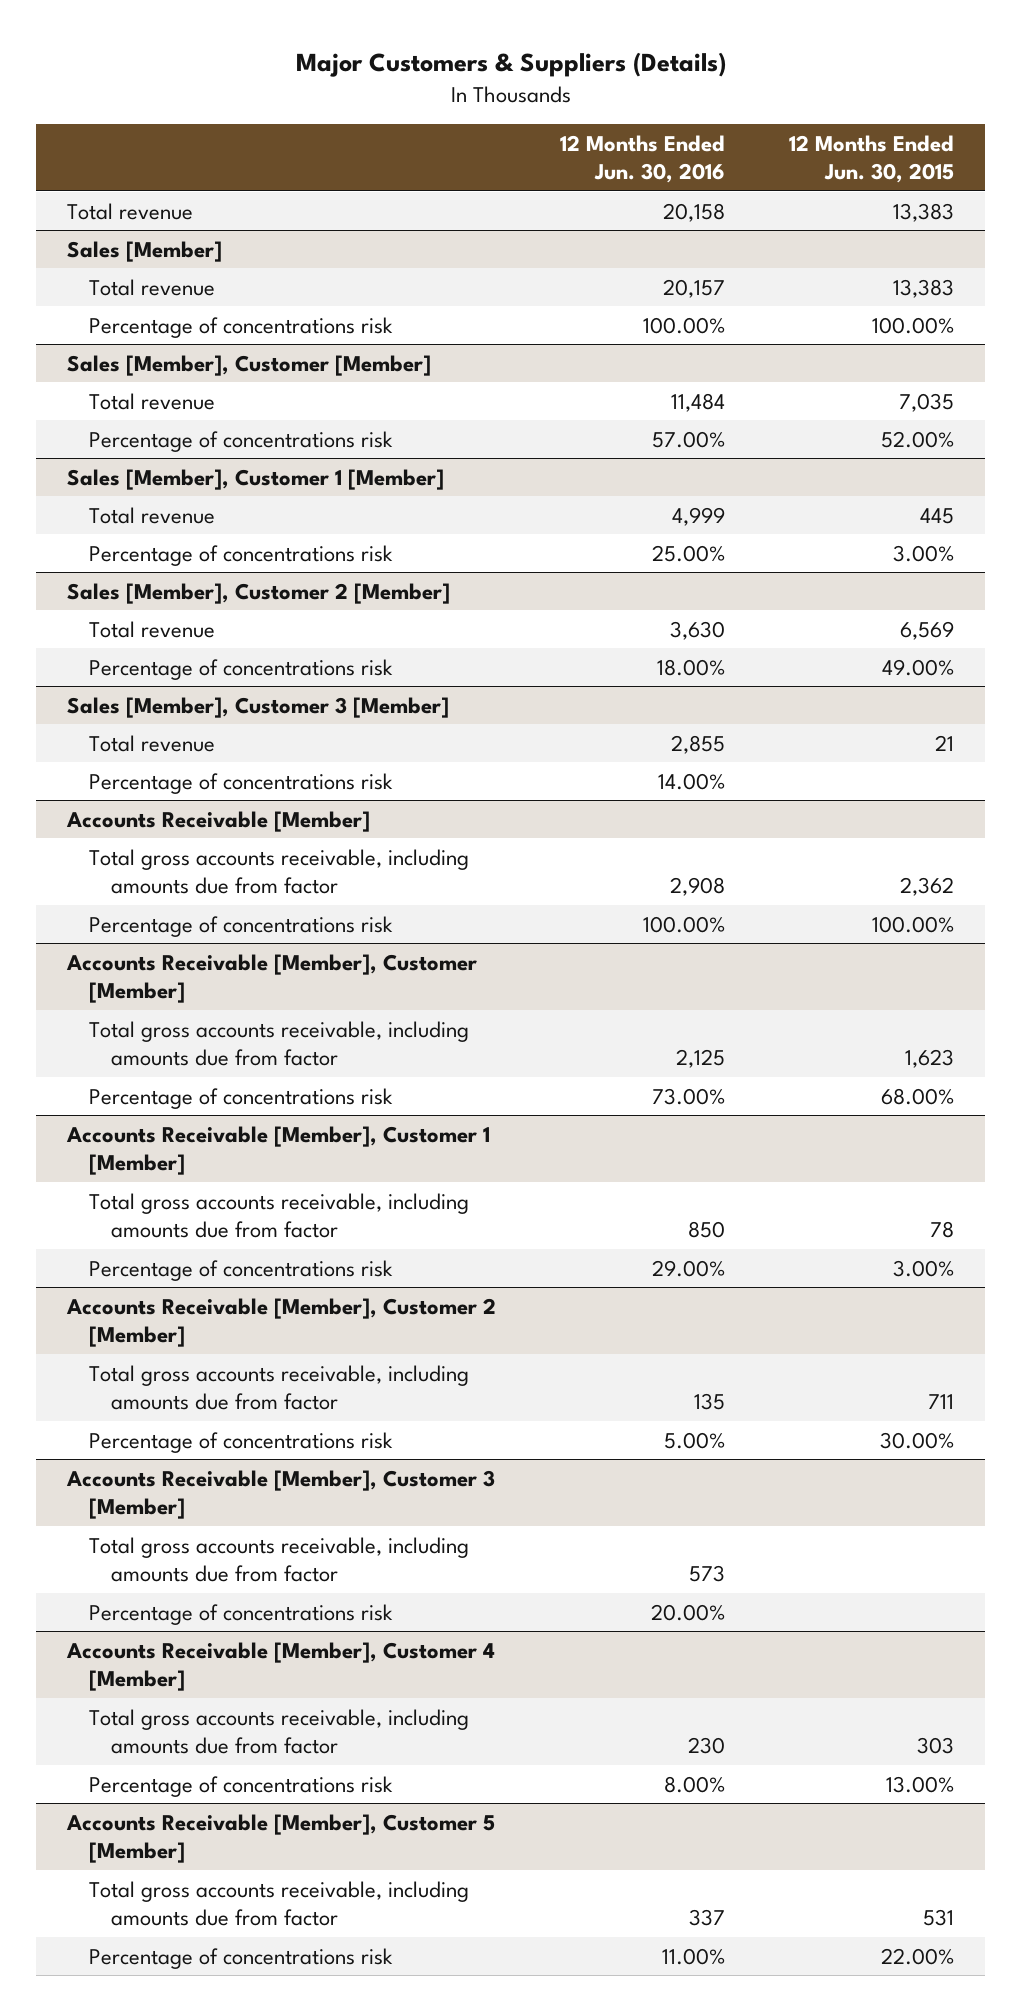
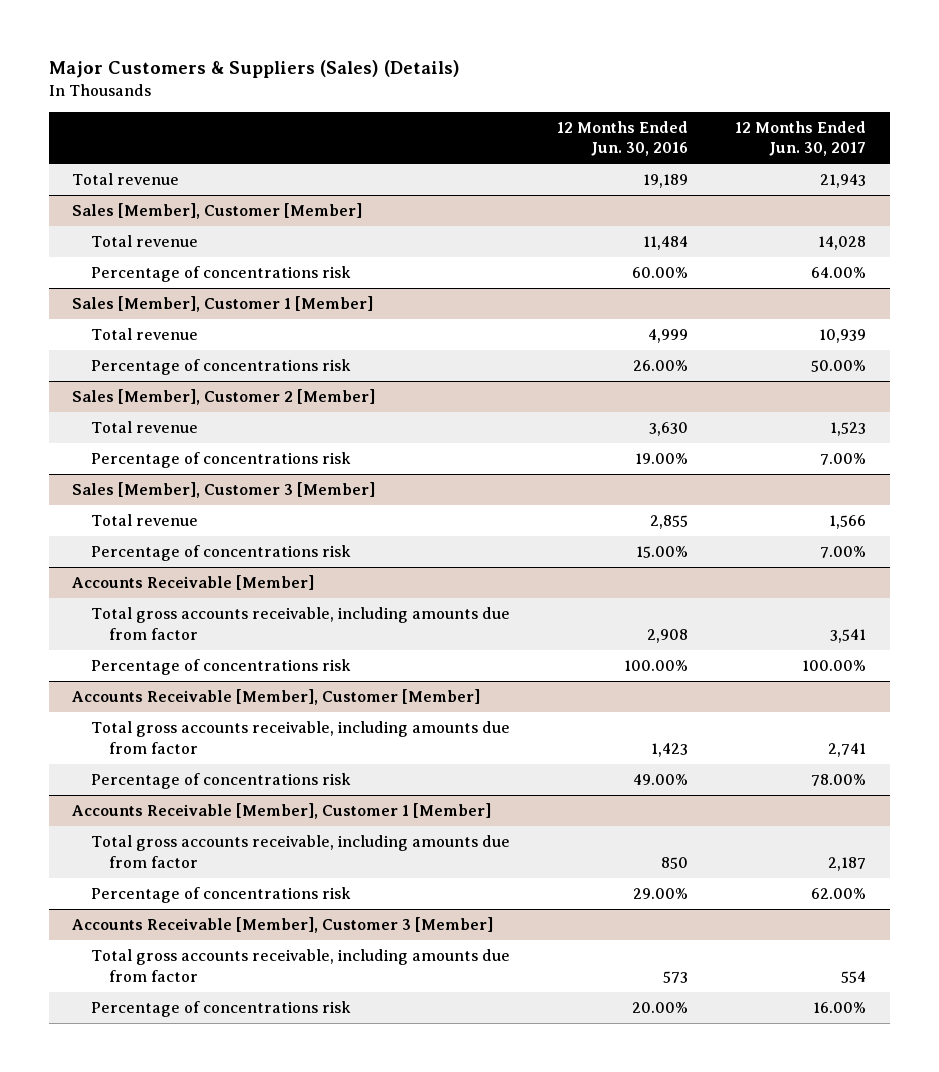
- Major Customers & Suppliers (Details)
+ Major Customers & Suppliers (Sales) (Details)
- | 12 Months Ended Jun. 30, 2016 | 12 Months Ended Jun. 30, 2015
+ | 12 Months Ended Jun. 30, 2016 | 12 Months Ended Jun. 30, 2017
- Total revenue | 20,158 | 13,383
- Sales [Member]
- Total revenue | 20,157 | 13,383
- Percentage of concentrations risk | 100.00% | 100.00%
+ Total revenue | 19,189 | 21,943
@ Sales [Member], Customer [Member]
- Percentage of concentrations risk | 57.00% | 52.00%
+ Percentage of concentrations risk | 60.00% | 64.00%
@ Sales [Member], Customer 1 [Member]
- Percentage of concentrations risk | 25.00% | 3.00%
+ Percentage of concentrations risk | 26.00% | 50.00%
@ Sales [Member], Customer 2 [Member]
- Percentage of concentrations risk | 18.00% | 49.00%
+ Percentage of concentrations risk | 19.00% | 7.00%
@ Sales [Member], Customer 3 [Member]
- Percentage of concentrations risk | 14.00% |
+ Percentage of concentrations risk | 15.00% | 7.00%
@ Accounts Receivable [Member], Customer [Member]
- Total gross accounts receivable, including amounts due from factor | 2,125 | 1,623
- Percentage of concentrations risk | 73.00% | 68.00%
+ Total gross accounts receivable, including amounts due from factor | 1,423 | 2,741
+ Percentage of concentrations risk | 49.00% | 78.00%
- Accounts Receivable [Member], Customer 2 [Member]
- Total gross accounts receivable, including amounts due from factor | 135 | 711
- Percentage of concentrations risk | 5.00% | 30.00%
- Accounts Receivable [Member], Customer 4 [Member]
- Total gross accounts receivable, including amounts due from factor | 230 | 303
- Percentage of concentrations risk | 8.00% | 13.00%
- Accounts Receivable [Member], Customer 5 [Member]
- Total gross accounts receivable, including amounts due from factor | 337 | 531
- Percentage of concentrations risk | 11.00% | 22.00%

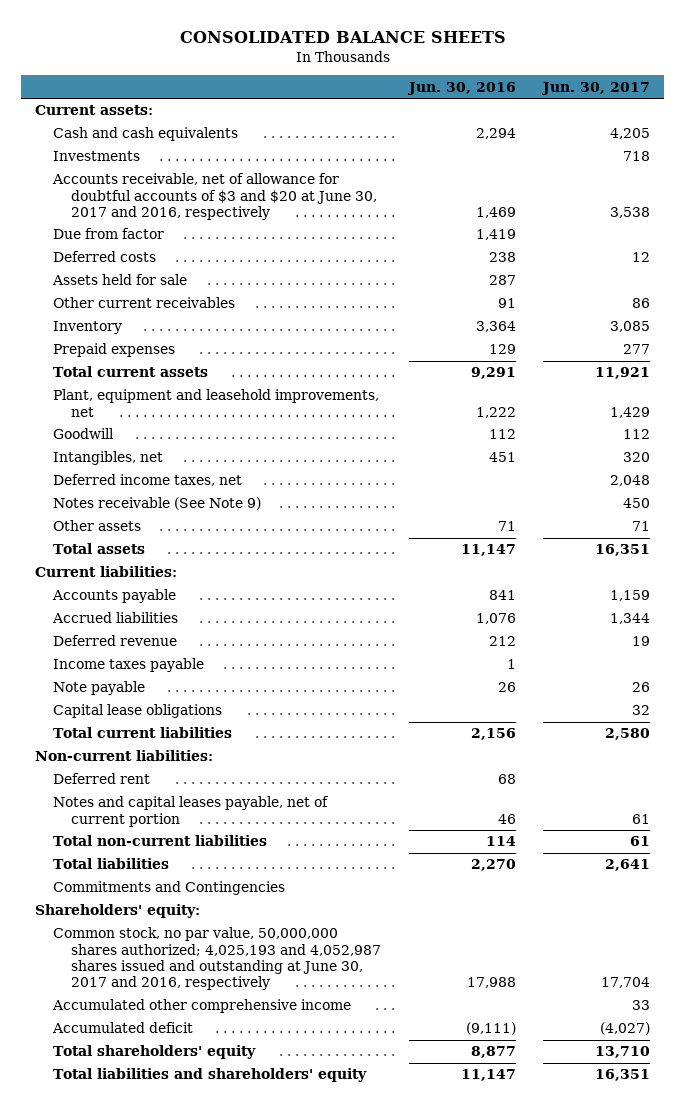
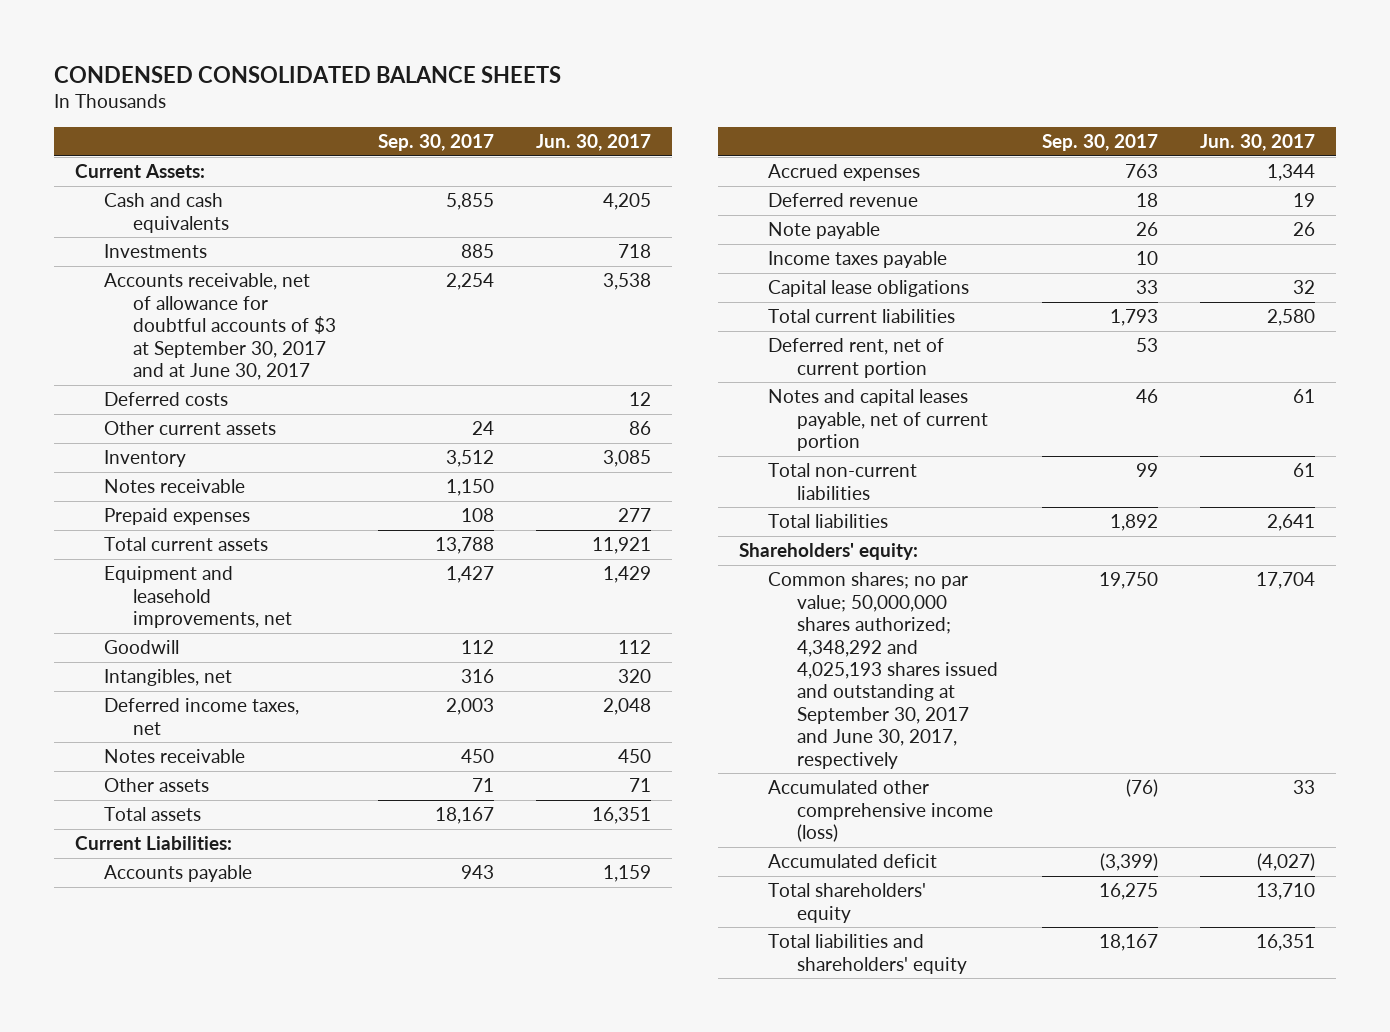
- CONSOLIDATED BALANCE SHEETS
+ CONDENSED CONSOLIDATED BALANCE SHEETS
- | Jun. 30, 2016 | Jun. 30, 2017
+ | Sep. 30, 2017 | Jun. 30, 2017
- Current assets:
+ Current Assets:
- Accounts receivable, net of allowance for doubtful accounts of $3 and $20 at June 30, 2017 and 2016, respectively | 1,469 | 3,538
- Due from factor | 1,419 |
+ Accounts receivable, net of allowance for doubtful accounts of $3 at September 30, 2017 and at June 30, 2017 | 2,254 | 3,538
- Assets held for sale | 287 |
- Other current receivables | 91 | 86
+ Other current assets | 24 | 86
+ Notes receivable | 1,150 |
- Plant, equipment and leasehold improvements, net | 1,222 | 1,429
+ Equipment and leasehold improvements, net | 1,427 | 1,429
- Notes receivable (See Note 9) | | 450
+ Notes receivable | 450 | 450
- Current liabilities:
+ Current Liabilities:
- Accrued liabilities | 1,076 | 1,344
+ Accrued expenses | 763 | 1,344
moved down: Income taxes payable | 10 |
- Non-current liabilities:
- Deferred rent | 68 |
+ Deferred rent, net of current portion | 53 |
- Commitments and Contingencies
- Common stock, no par value, 50,000,000 shares authorized; 4,025,193 and 4,052,987 shares issued and outstanding at June 30, 2017 and 2016, respectively | 17,988 | 17,704
- Accumulated other comprehensive income | | 33
+ Common shares; no par value; 50,000,000 shares authorized; 4,348,292 and 4,025,193 shares issued and outstanding at September 30, 2017 and June 30, 2017, respectively | 19,750 | 17,704
+ Accumulated other comprehensive income (loss) | (76) | 33

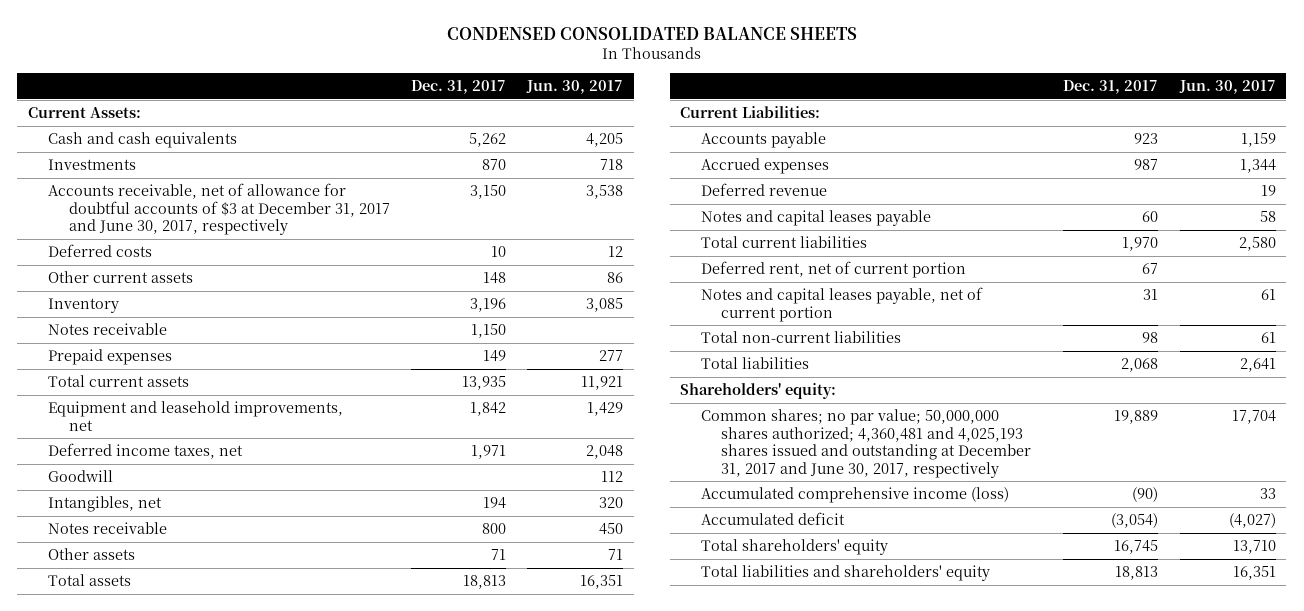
- | Sep. 30, 2017 | Jun. 30, 2017
+ | Dec. 31, 2017 | Jun. 30, 2017
- Accounts receivable, net of allowance for doubtful accounts of $3 at September 30, 2017 and at June 30, 2017 | 2,254 | 3,538
+ Accounts receivable, net of allowance for doubtful accounts of $3 at December 31, 2017 and June 30, 2017, respectively | 3,150 | 3,538
moved up: Deferred income taxes, net | 1,971 | 2,048
- Note payable | 26 | 26
- Income taxes payable | 10 |
- Capital lease obligations | 33 | 32
+ Notes and capital leases payable | 60 | 58
- Common shares; no par value; 50,000,000 shares authorized; 4,348,292 and 4,025,193 shares issued and outstanding at September 30, 2017 and June 30, 2017, respectively | 19,750 | 17,704
- Accumulated other comprehensive income (loss) | (76) | 33
+ Common shares; no par value; 50,000,000 shares authorized; 4,360,481 and 4,025,193 shares issued and outstanding at December 31, 2017 and June 30, 2017, respectively | 19,889 | 17,704
+ Accumulated comprehensive income (loss) | (90) | 33

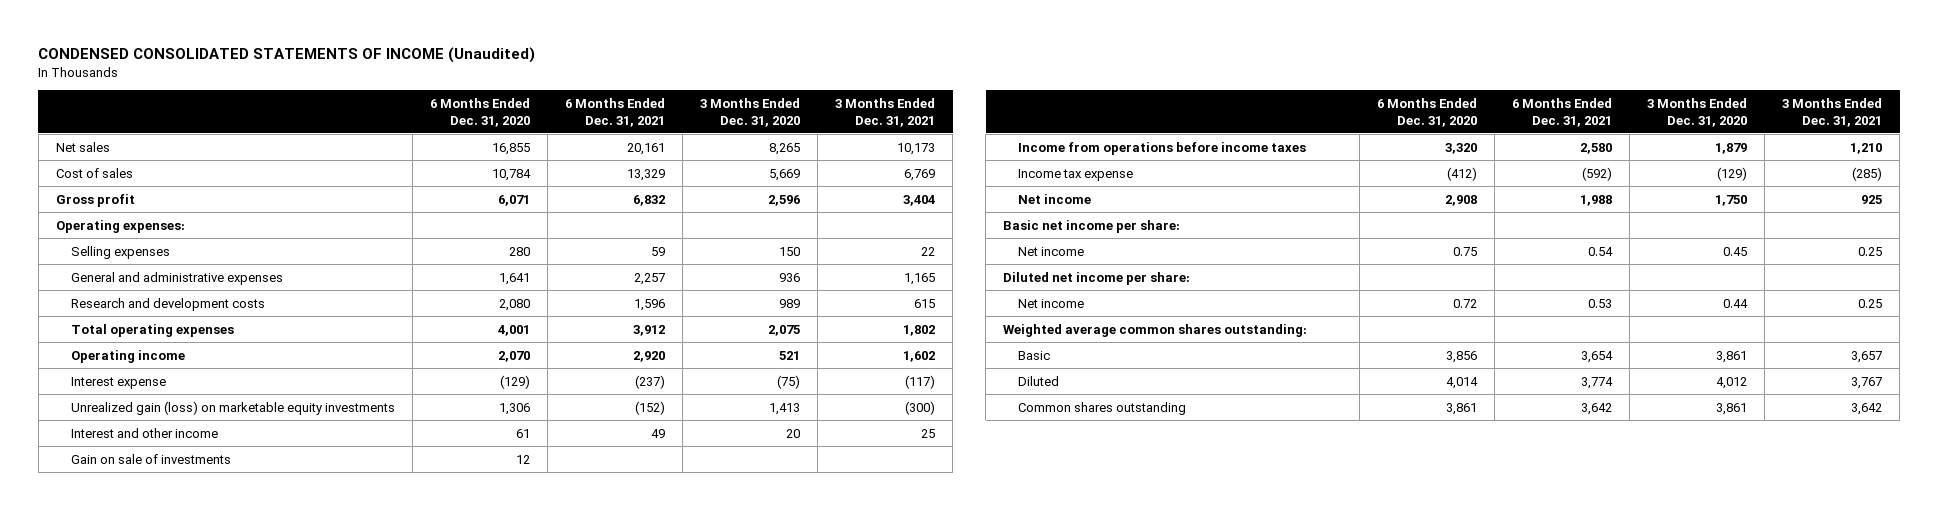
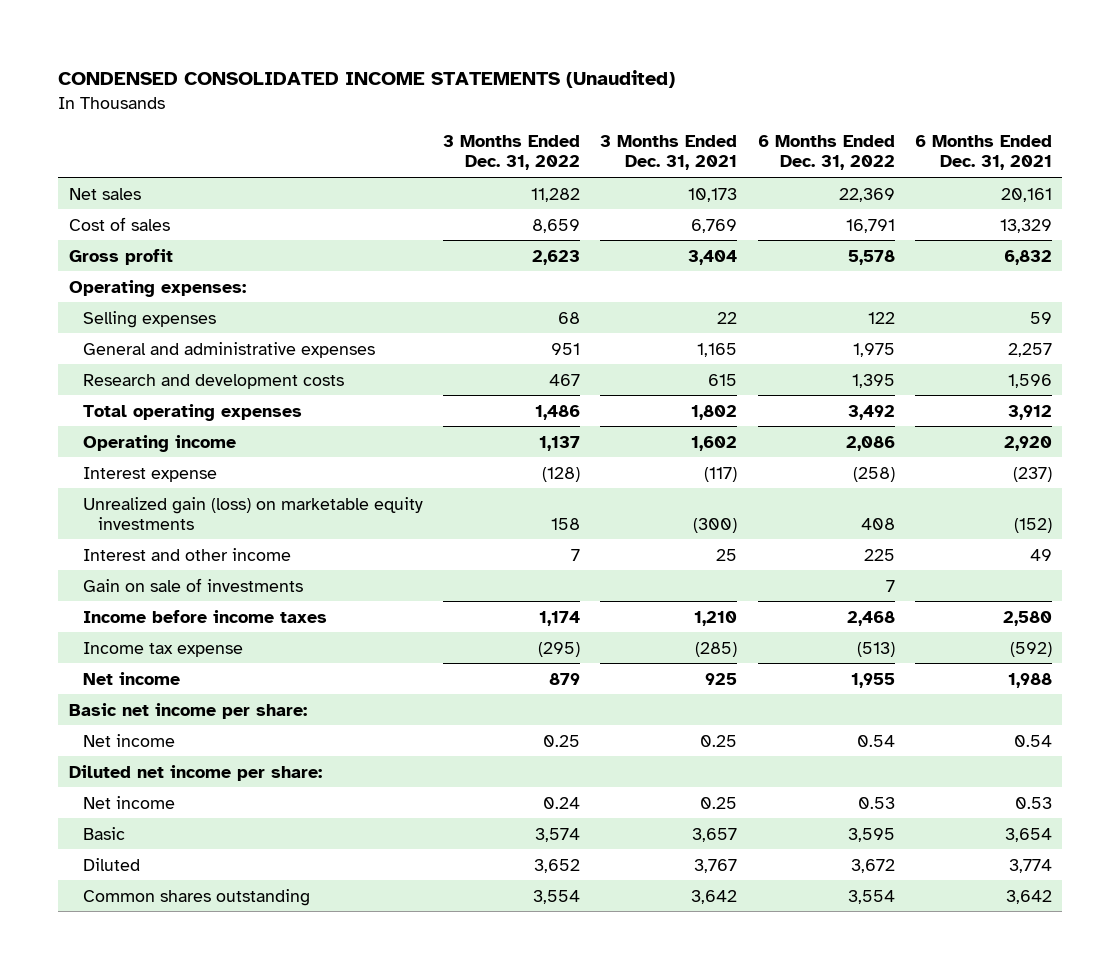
- CONDENSED CONSOLIDATED STATEMENTS OF INCOME (Unaudited)
+ CONDENSED CONSOLIDATED INCOME STATEMENTS (Unaudited)
- | 6 Months Ended Dec. 31, 2020 | 6 Months Ended Dec. 31, 2021 | 3 Months Ended Dec. 31, 2020 | 3 Months Ended Dec. 31, 2021
+ | 3 Months Ended Dec. 31, 2022 | 3 Months Ended Dec. 31, 2021 | 6 Months Ended Dec. 31, 2022 | 6 Months Ended Dec. 31, 2021
- Income from operations before income taxes | 3,320 | 2,580 | 1,879 | 1,210
+ Income before income taxes | 1,174 | 1,210 | 2,468 | 2,580
- Weighted average common shares outstanding:

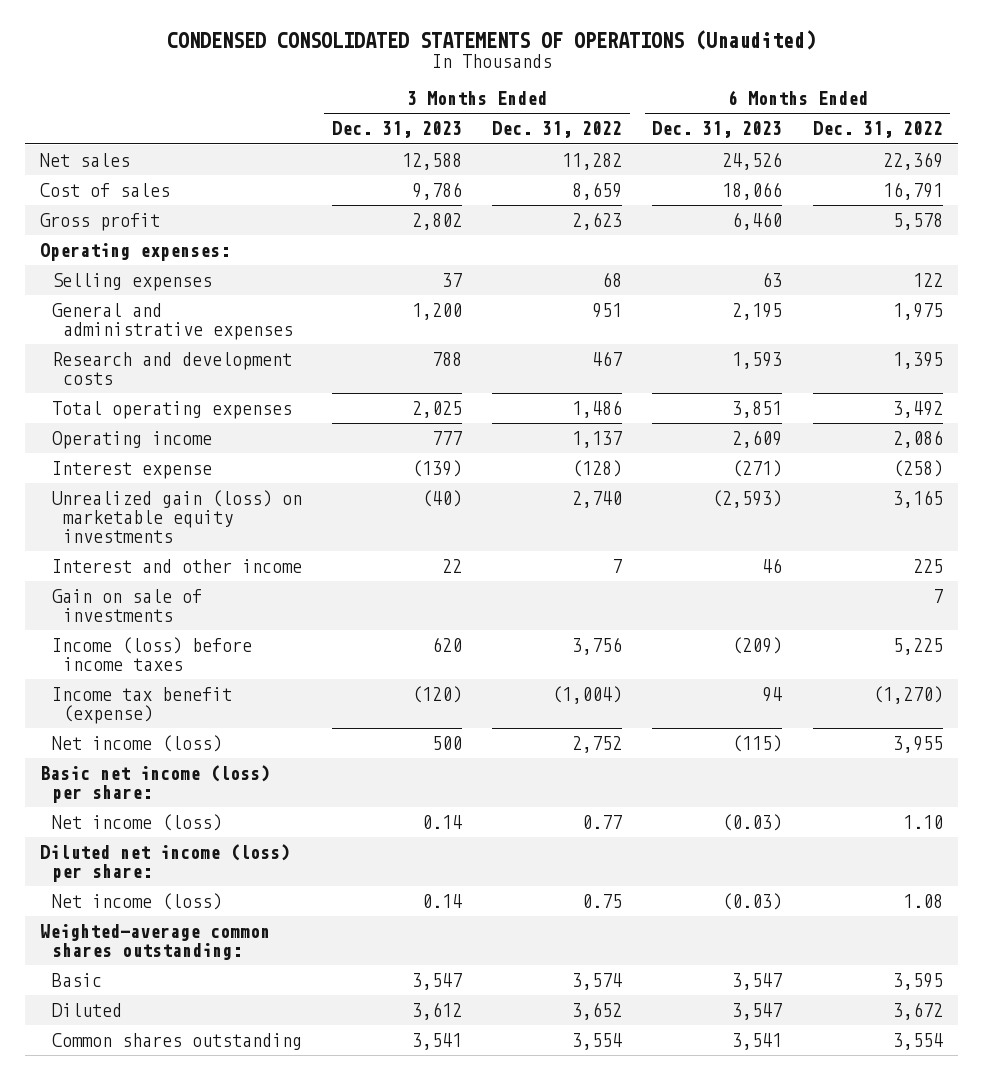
- CONDENSED CONSOLIDATED INCOME STATEMENTS (Unaudited)
+ CONDENSED CONSOLIDATED STATEMENTS OF OPERATIONS (Unaudited)
- | 3 Months Ended Dec. 31, 2022 | 3 Months Ended Dec. 31, 2021 | 6 Months Ended Dec. 31, 2022 | 6 Months Ended Dec. 31, 2021
+ | 3 Months Ended Dec. 31, 2023 | 3 Months Ended Dec. 31, 2022 | 6 Months Ended Dec. 31, 2023 | 6 Months Ended Dec. 31, 2022
- Unrealized gain (loss) on marketable equity investments | 158 | (300) | 408 | (152)
+ Unrealized gain (loss) on marketable equity investments | (40) | 2,740 | (2,593) | 3,165
- Income before income taxes | 1,174 | 1,210 | 2,468 | 2,580
- Income tax expense | (295) | (285) | (513) | (592)
- Net income | 879 | 925 | 1,955 | 1,988
- Basic net income per share:
- Net income | 0.25 | 0.25 | 0.54 | 0.54
- Diluted net income per share:
- Net income | 0.24 | 0.25 | 0.53 | 0.53
+ Income (loss) before income taxes | 620 | 3,756 | (209) | 5,225
+ Income tax benefit (expense) | (120) | (1,004) | 94 | (1,270)
+ Net income (loss) | 500 | 2,752 | (115) | 3,955
+ Basic net income (loss) per share:
+ Net income (loss) | 0.14 | 0.77 | (0.03) | 1.10
+ Diluted net income (loss) per share:
+ Net income (loss) | 0.14 | 0.75 | (0.03) | 1.08
+ Weighted-average common shares outstanding:

